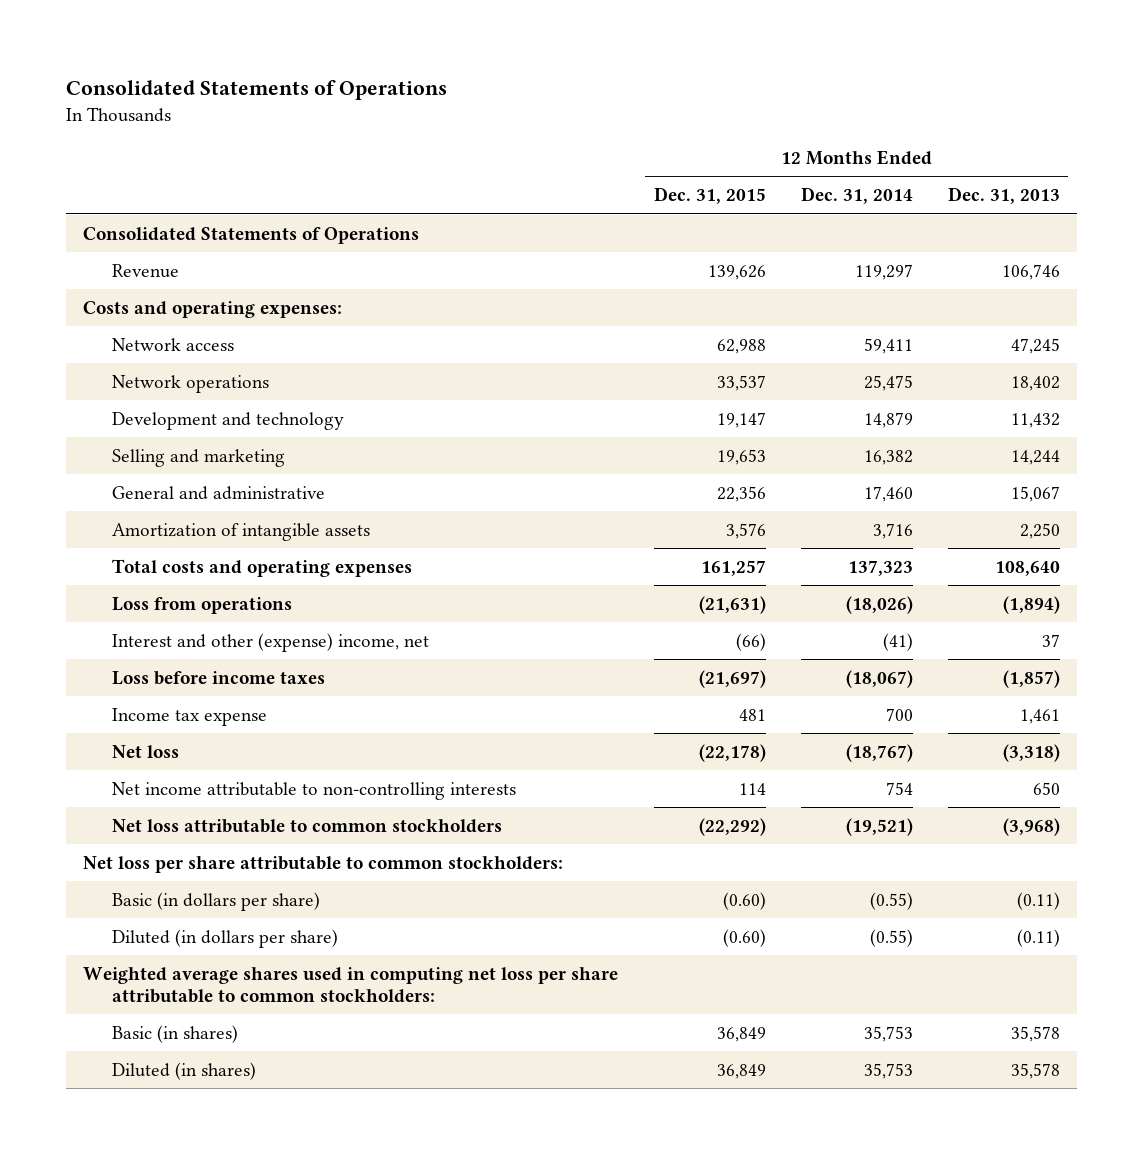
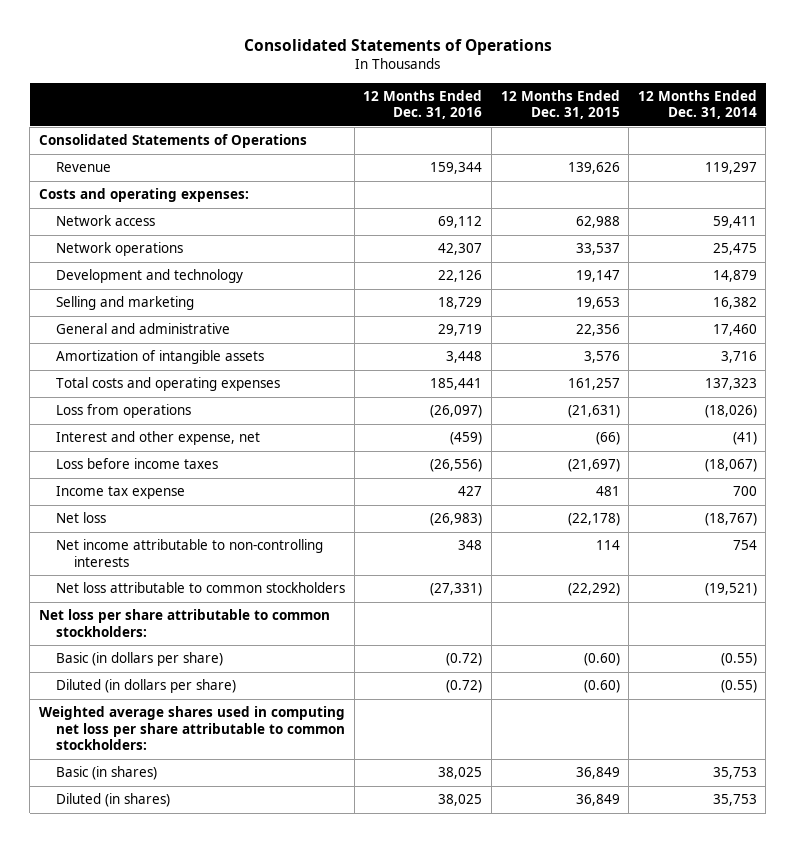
- | 12 Months Ended Dec. 31, 2015 | 12 Months Ended Dec. 31, 2014 | 12 Months Ended Dec. 31, 2013
+ | 12 Months Ended Dec. 31, 2016 | 12 Months Ended Dec. 31, 2015 | 12 Months Ended Dec. 31, 2014
- Interest and other (expense) income, net | (66) | (41) | 37
+ Interest and other expense, net | (459) | (66) | (41)

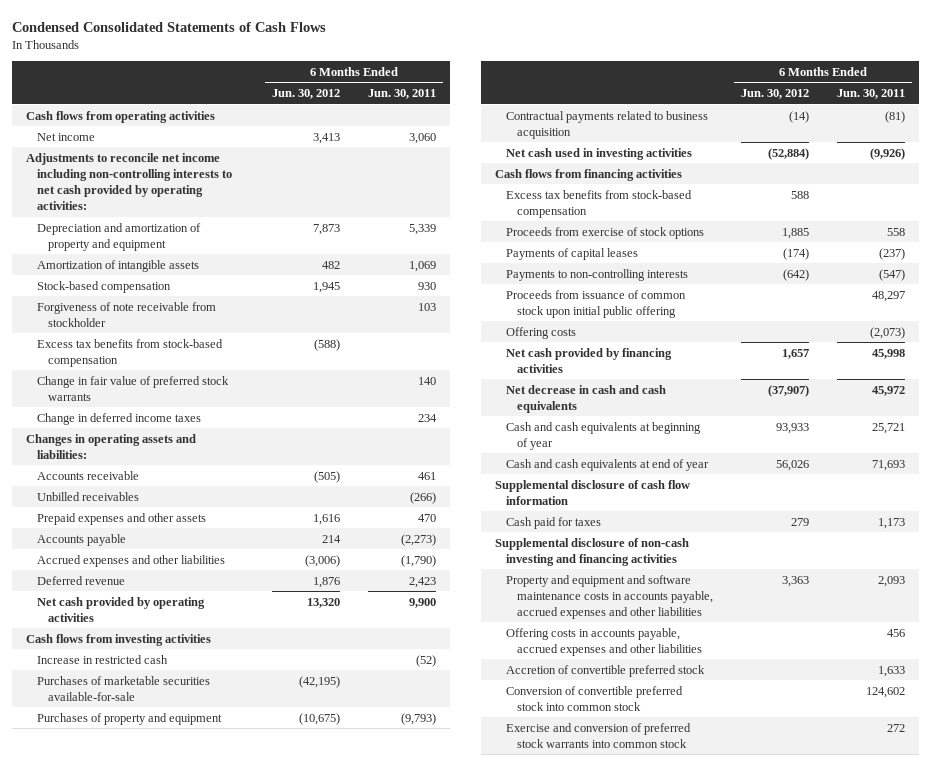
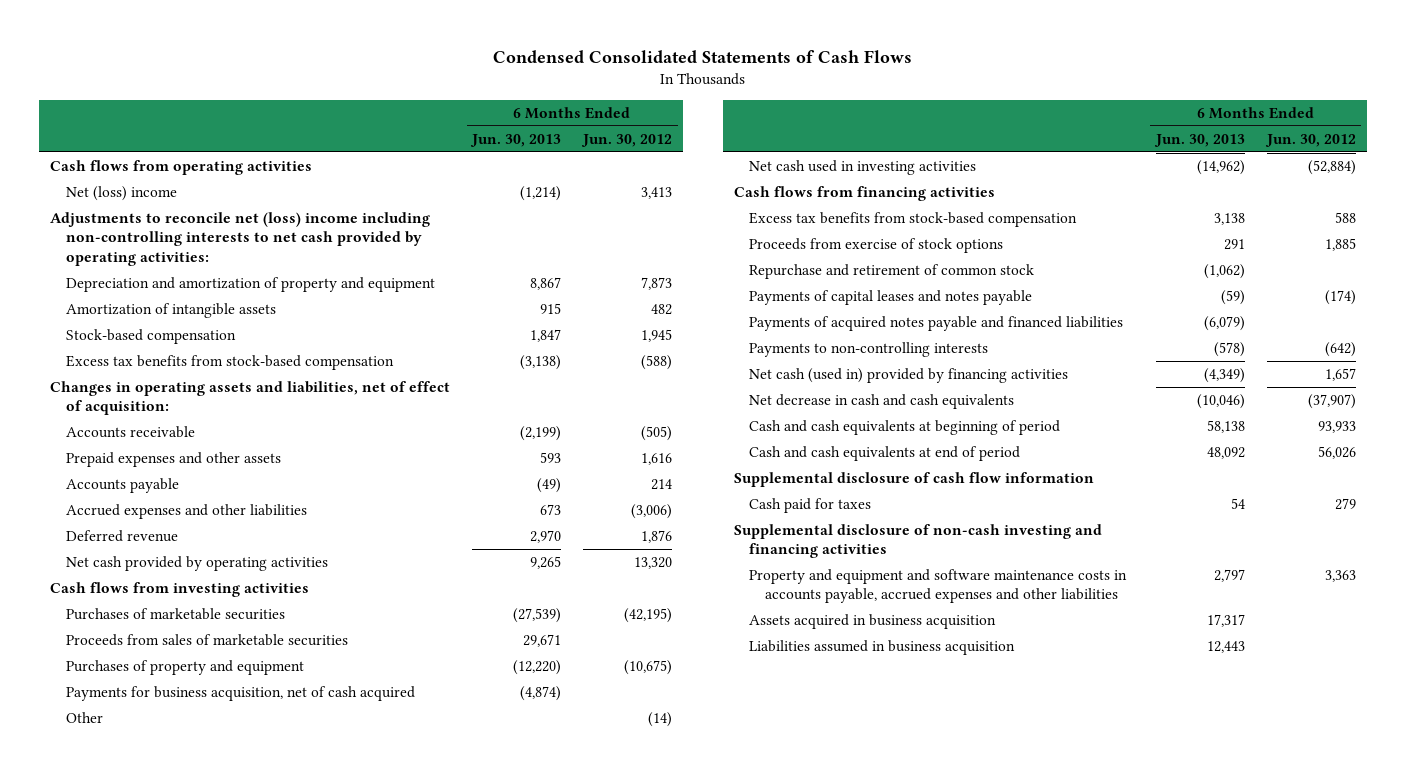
- | 6 Months Ended Jun. 30, 2012 | 6 Months Ended Jun. 30, 2011
+ | 6 Months Ended Jun. 30, 2013 | 6 Months Ended Jun. 30, 2012
- Net income | 3,413 | 3,060
- Adjustments to reconcile net income including non-controlling interests to net cash provided by operating activities:
+ Net (loss) income | (1,214) | 3,413
+ Adjustments to reconcile net (loss) income including non-controlling interests to net cash provided by operating activities:
- Forgiveness of note receivable from stockholder | | 103
- Change in fair value of preferred stock warrants | | 140
- Change in deferred income taxes | | 234
- Changes in operating assets and liabilities:
+ Changes in operating assets and liabilities, net of effect of acquisition:
- Unbilled receivables | | (266)
- Increase in restricted cash | | (52)
- Purchases of marketable securities available-for-sale | (42,195) |
+ Purchases of marketable securities | (27,539) | (42,195)
+ Proceeds from sales of marketable securities | 29,671 |
- Contractual payments related to business acquisition | (14) | (81)
+ Payments for business acquisition, net of cash acquired | (4,874) |
+ Other | | (14)
- Payments of capital leases | (174) | (237)
+ Repurchase and retirement of common stock | (1,062) |
+ Payments of capital leases and notes payable | (59) | (174)
+ Payments of acquired notes payable and financed liabilities | (6,079) |
- Proceeds from issuance of common stock upon initial public offering | | 48,297
- Offering costs | | (2,073)
- Net cash provided by financing activities | 1,657 | 45,998
+ Net cash (used in) provided by financing activities | (4,349) | 1,657
- Cash and cash equivalents at beginning of year | 93,933 | 25,721
- Cash and cash equivalents at end of year | 56,026 | 71,693
+ Cash and cash equivalents at beginning of period | 58,138 | 93,933
+ Cash and cash equivalents at end of period | 48,092 | 56,026
- Offering costs in accounts payable, accrued expenses and other liabilities | | 456
- Accretion of convertible preferred stock | | 1,633
- Conversion of convertible preferred stock into common stock | | 124,602
- Exercise and conversion of preferred stock warrants into common stock | | 272
+ Assets acquired in business acquisition | 17,317 |
+ Liabilities assumed in business acquisition | 12,443 |

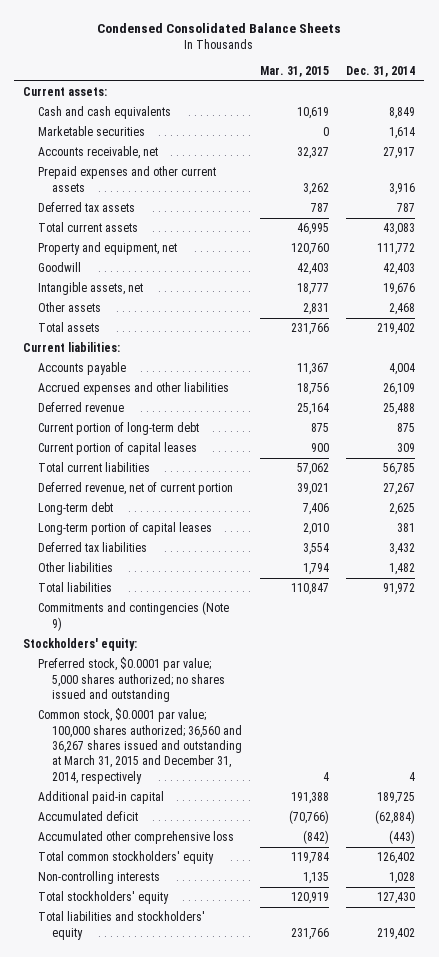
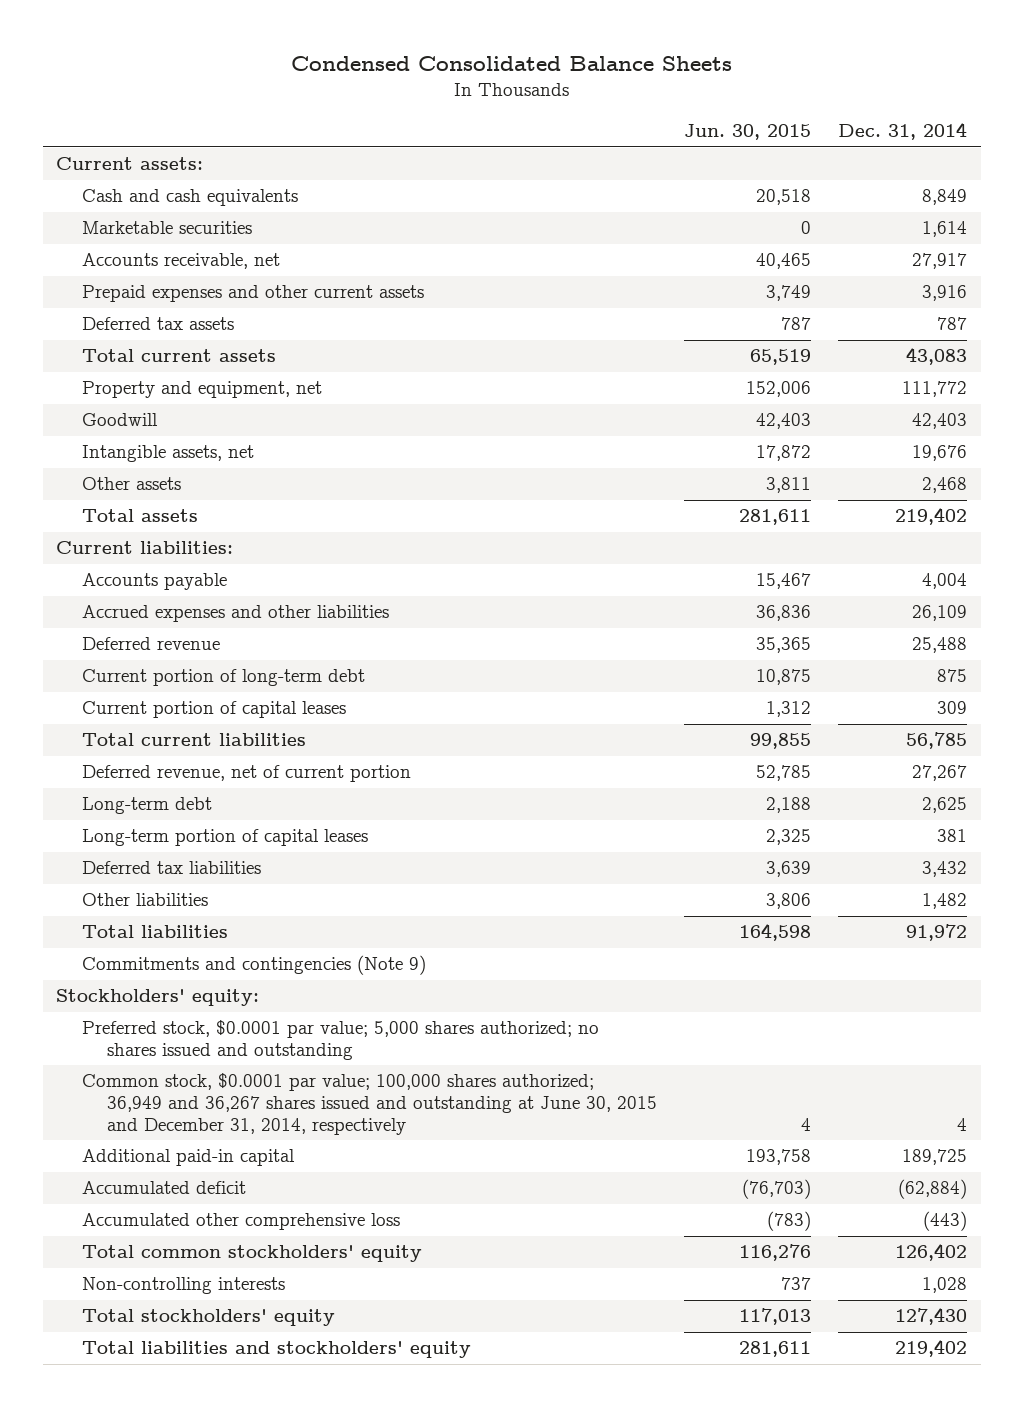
- | Mar. 31, 2015 | Dec. 31, 2014
+ | Jun. 30, 2015 | Dec. 31, 2014
- Common stock, $0.0001 par value; 100,000 shares authorized; 36,560 and 36,267 shares issued and outstanding at March 31, 2015 and December 31, 2014, respectively | 4 | 4
+ Common stock, $0.0001 par value; 100,000 shares authorized; 36,949 and 36,267 shares issued and outstanding at June 30, 2015 and December 31, 2014, respectively | 4 | 4

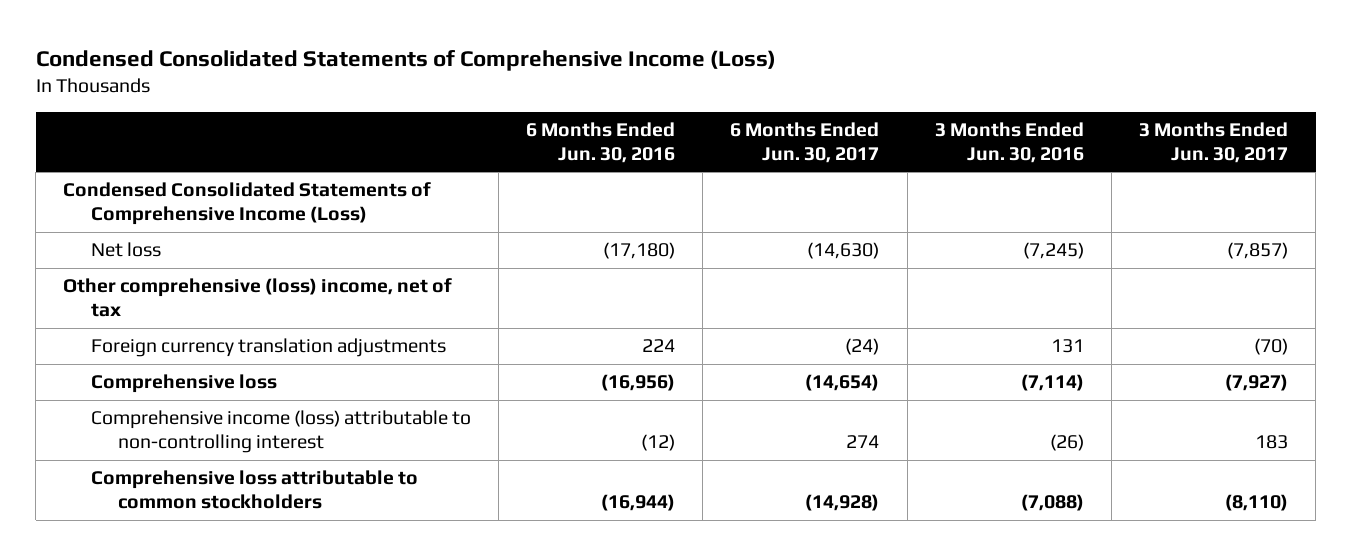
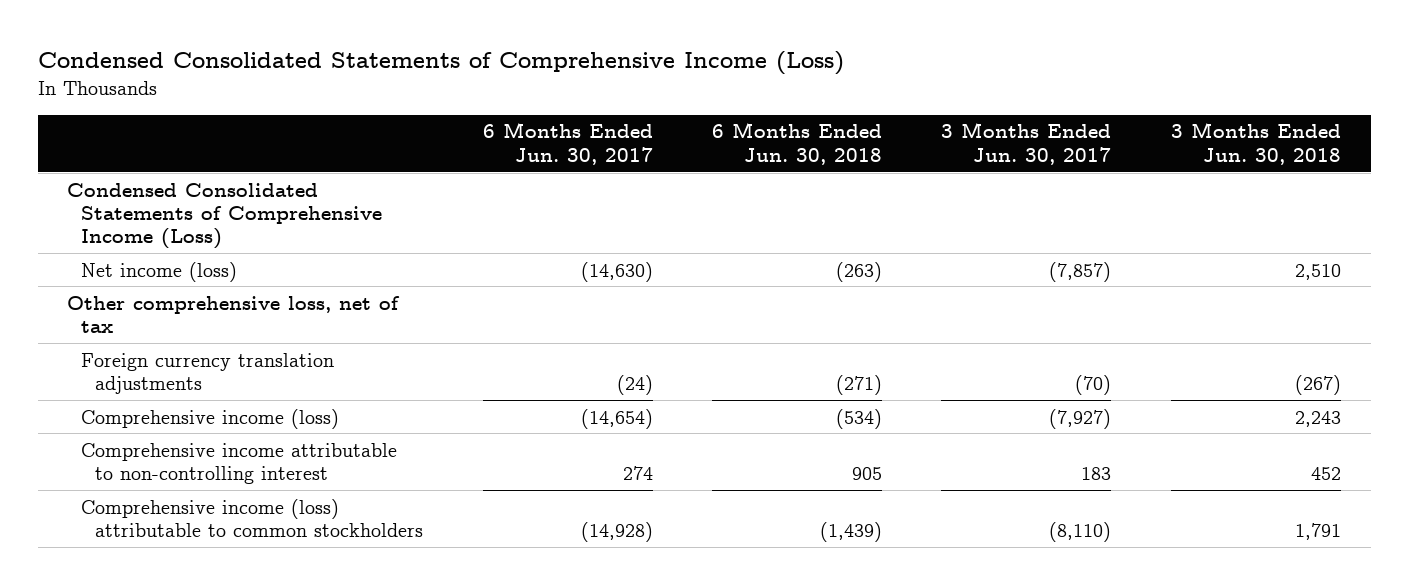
- | 6 Months Ended Jun. 30, 2016 | 6 Months Ended Jun. 30, 2017 | 3 Months Ended Jun. 30, 2016 | 3 Months Ended Jun. 30, 2017
+ | 6 Months Ended Jun. 30, 2017 | 6 Months Ended Jun. 30, 2018 | 3 Months Ended Jun. 30, 2017 | 3 Months Ended Jun. 30, 2018
- Net loss | (17,180) | (14,630) | (7,245) | (7,857)
- Other comprehensive (loss) income, net of tax
+ Net income (loss) | (14,630) | (263) | (7,857) | 2,510
+ Other comprehensive loss, net of tax
- Comprehensive loss | (16,956) | (14,654) | (7,114) | (7,927)
- Comprehensive income (loss) attributable to non-controlling interest | (12) | 274 | (26) | 183
- Comprehensive loss attributable to common stockholders | (16,944) | (14,928) | (7,088) | (8,110)
+ Comprehensive income (loss) | (14,654) | (534) | (7,927) | 2,243
+ Comprehensive income attributable to non-controlling interest | 274 | 905 | 183 | 452
+ Comprehensive income (loss) attributable to common stockholders | (14,928) | (1,439) | (8,110) | 1,791

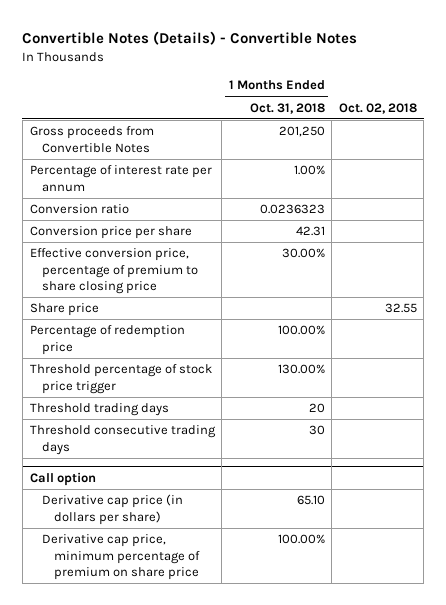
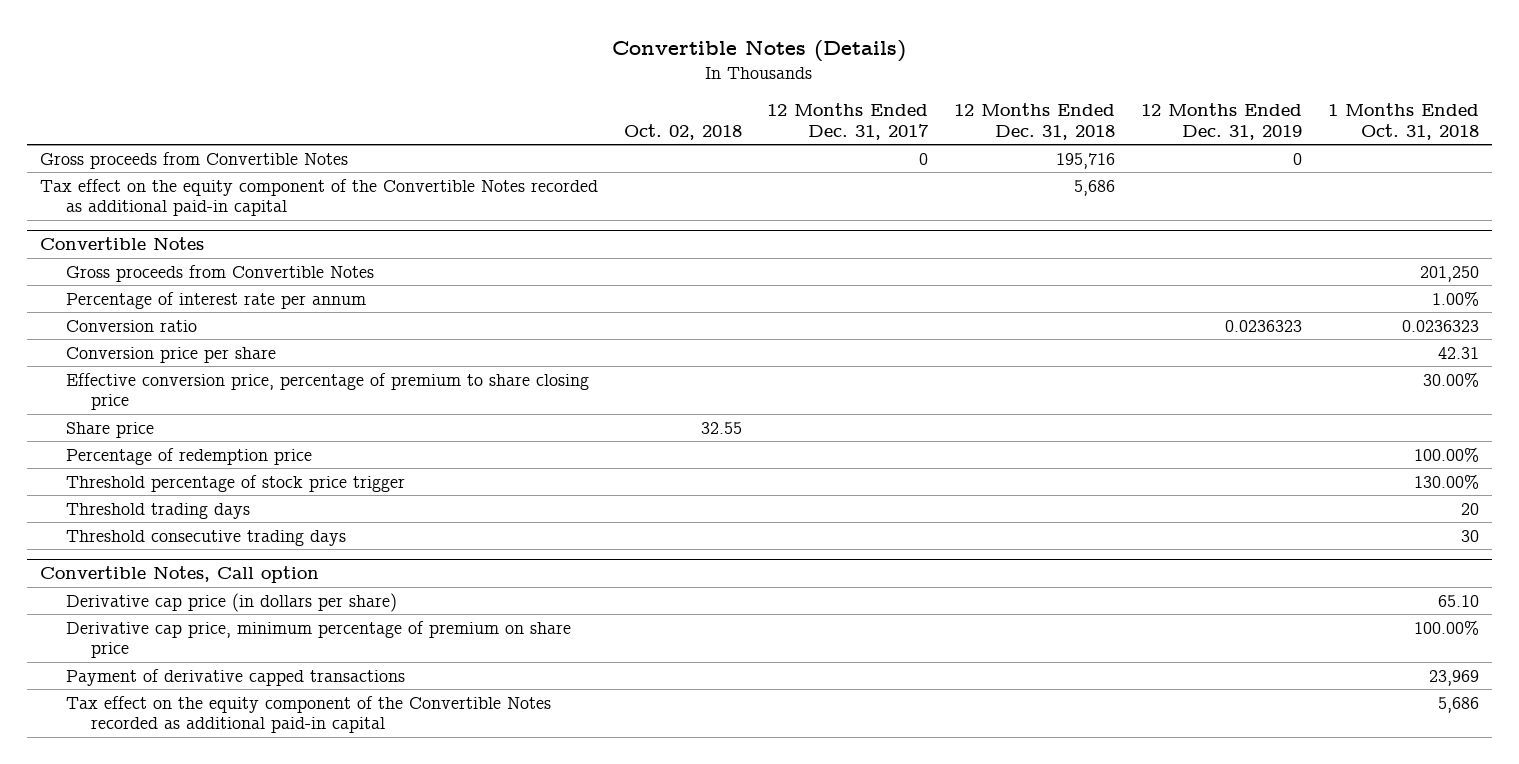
- Convertible Notes (Details) - Convertible Notes
+ Convertible Notes (Details)
- | 1 Months Ended Oct. 31, 2018 | Oct. 02, 2018
+ | Oct. 02, 2018 | 12 Months Ended Dec. 31, 2017 | 12 Months Ended Dec. 31, 2018 | 12 Months Ended Dec. 31, 2019 | 1 Months Ended Oct. 31, 2018
+ Gross proceeds from Convertible Notes | | 0 | 195,716 | 0 |
+ Tax effect on the equity component of the Convertible Notes recorded as additional paid-in capital | | | 5,686 | |
+ Convertible Notes
- Call option
+ Convertible Notes, Call option
+ Payment of derivative capped transactions | | | | | 23,969
+ Tax effect on the equity component of the Convertible Notes recorded as additional paid-in capital | | | | | 5,686

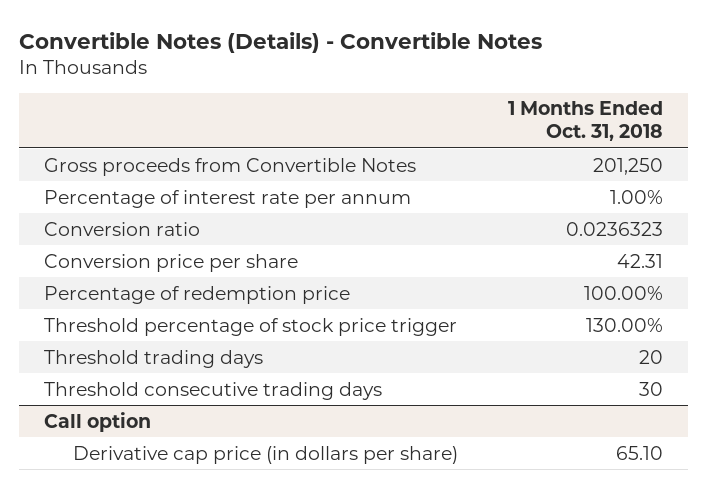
- Convertible Notes (Details)
+ Convertible Notes (Details) - Convertible Notes
- | Oct. 02, 2018 | 12 Months Ended Dec. 31, 2017 | 12 Months Ended Dec. 31, 2018 | 12 Months Ended Dec. 31, 2019 | 1 Months Ended Oct. 31, 2018
+ | 1 Months Ended Oct. 31, 2018
- Gross proceeds from Convertible Notes | | 0 | 195,716 | 0 |
- Tax effect on the equity component of the Convertible Notes recorded as additional paid-in capital | | | 5,686 | |
- Convertible Notes
- Effective conversion price, percentage of premium to share closing price | | | | | 30.00%
- Share price | 32.55 | | | |
- Convertible Notes, Call option
+ Call option
- Derivative cap price, minimum percentage of premium on share price | | | | | 100.00%
- Payment of derivative capped transactions | | | | | 23,969
- Tax effect on the equity component of the Convertible Notes recorded as additional paid-in capital | | | | | 5,686

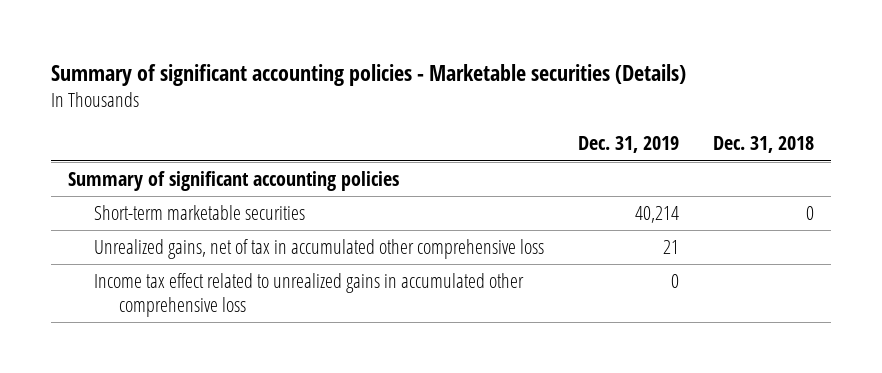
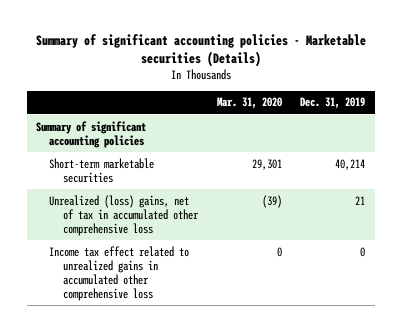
- | Dec. 31, 2019 | Dec. 31, 2018
+ | Mar. 31, 2020 | Dec. 31, 2019
- Unrealized gains, net of tax in accumulated other comprehensive loss | 21 |
+ Unrealized (loss) gains, net of tax in accumulated other comprehensive loss | (39) | 21

